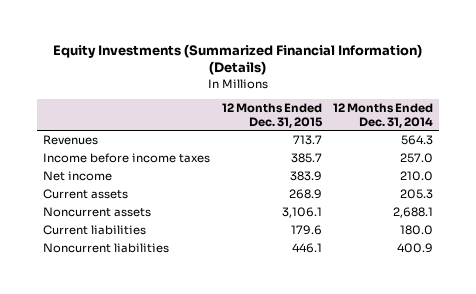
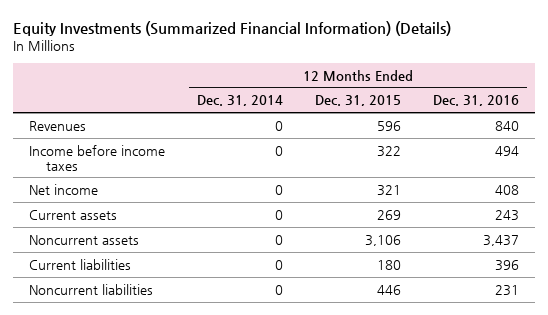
- | 12 Months Ended Dec. 31, 2015 | 12 Months Ended Dec. 31, 2014
+ | 12 Months Ended Dec. 31, 2014 | 12 Months Ended Dec. 31, 2015 | 12 Months Ended Dec. 31, 2016
- Revenues | 713.7 | 564.3
- Income before income taxes | 385.7 | 257.0
- Net income | 383.9 | 210.0
- Current assets | 268.9 | 205.3
- Noncurrent assets | 3,106.1 | 2,688.1
- Current liabilities | 179.6 | 180.0
- Noncurrent liabilities | 446.1 | 400.9
+ Revenues | 0 | 596 | 840
+ Income before income taxes | 0 | 322 | 494
+ Net income | 0 | 321 | 408
+ Current assets | 0 | 269 | 243
+ Noncurrent assets | 0 | 3,106 | 3,437
+ Current liabilities | 0 | 180 | 396
+ Noncurrent liabilities | 0 | 446 | 231

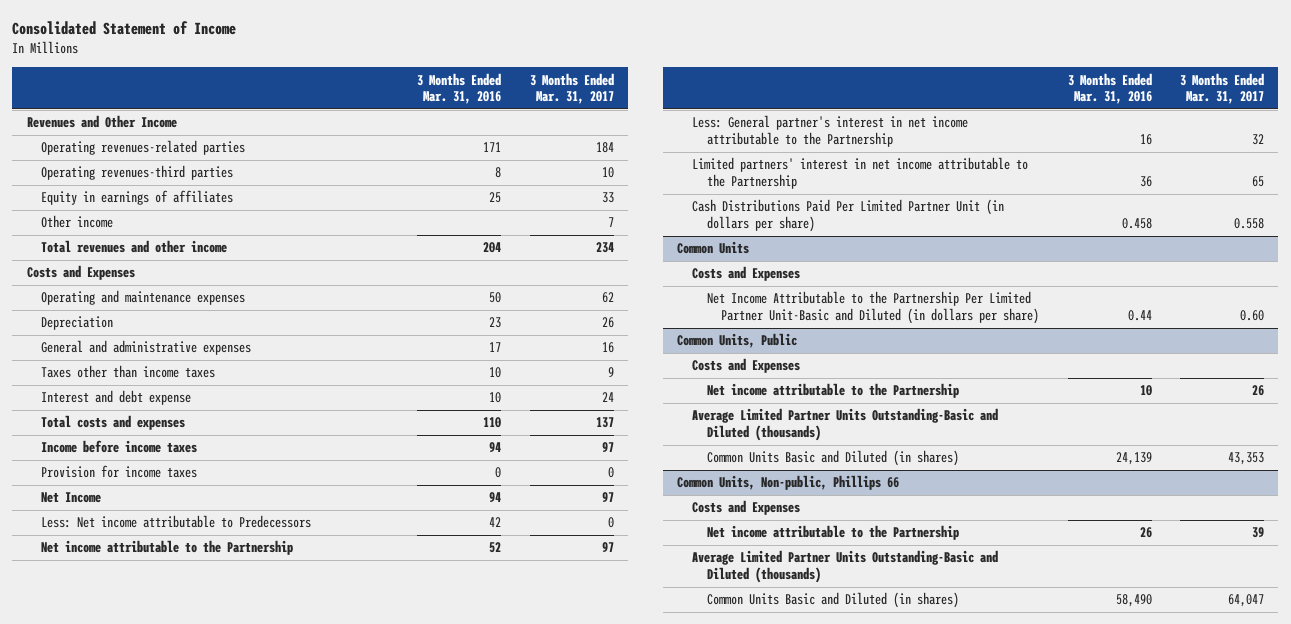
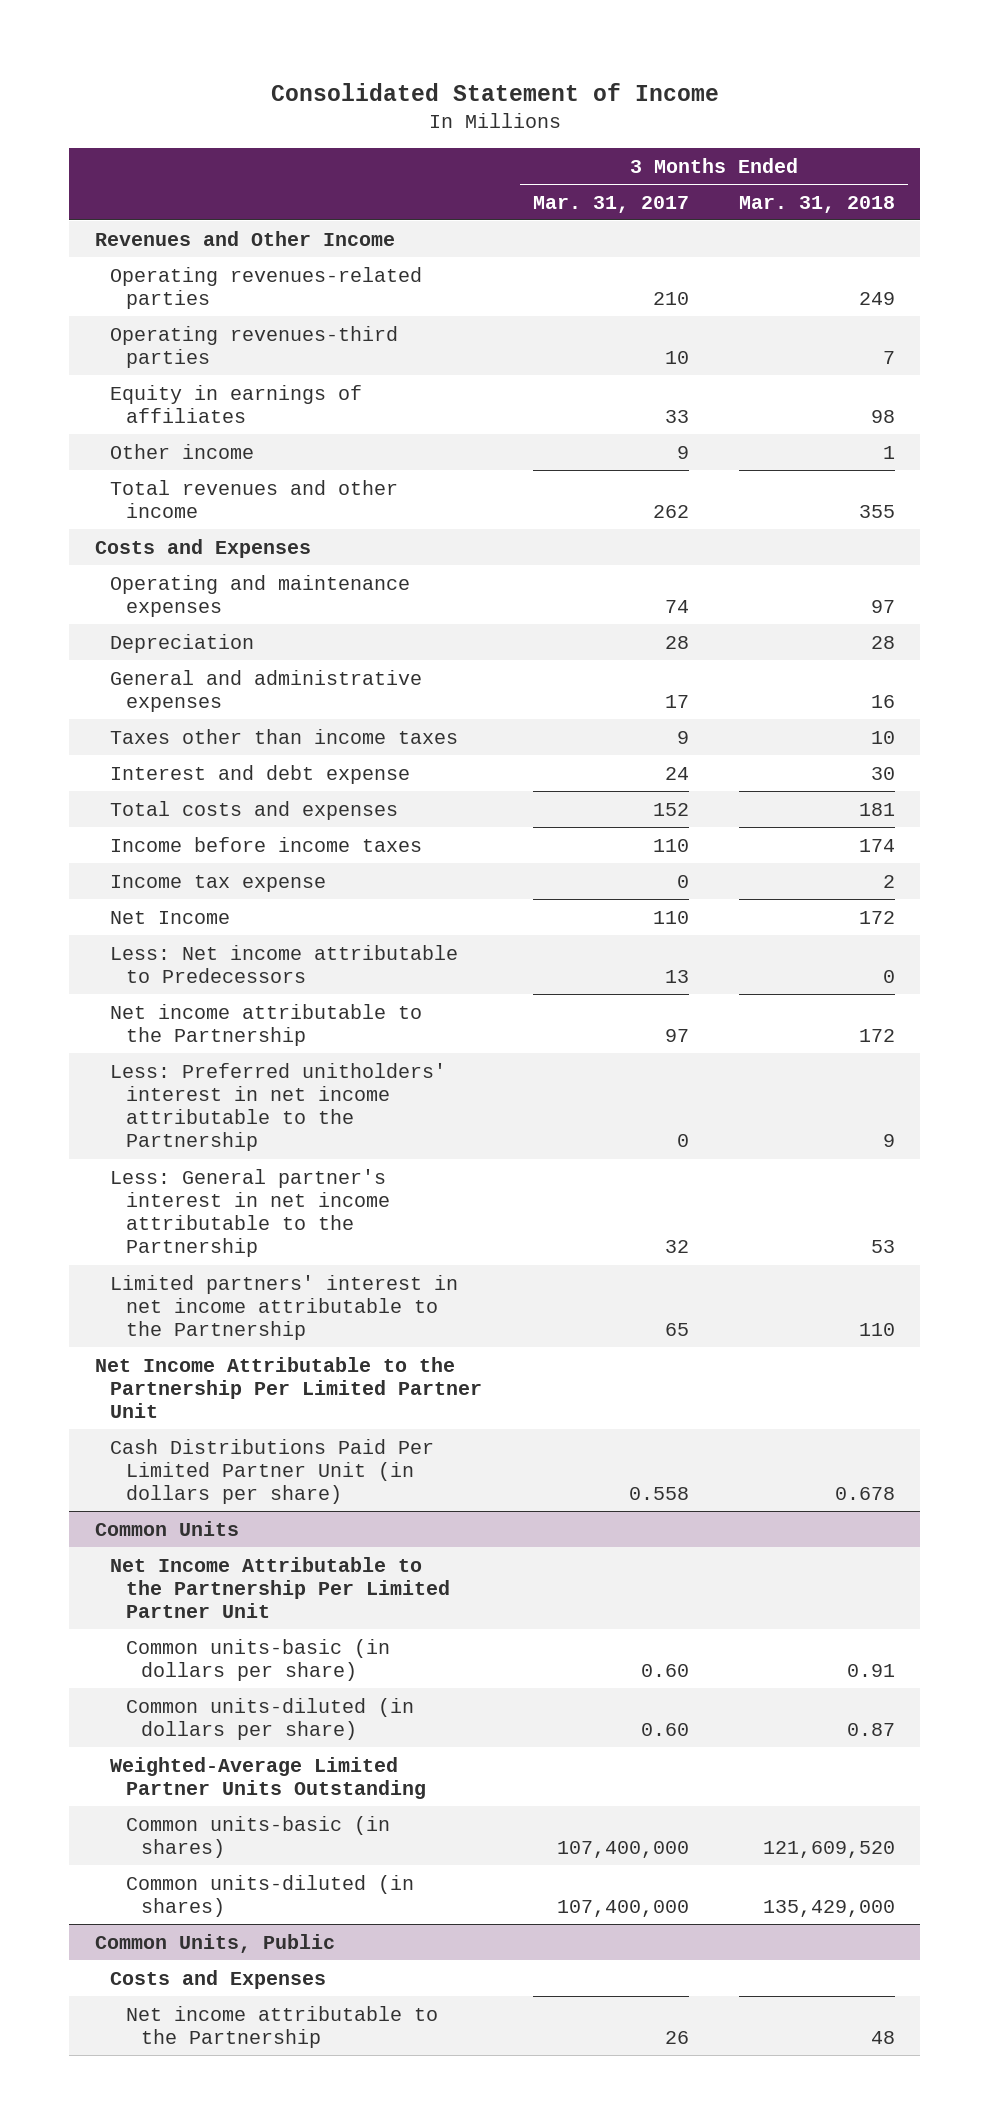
- | 3 Months Ended Mar. 31, 2016 | 3 Months Ended Mar. 31, 2017
+ | 3 Months Ended Mar. 31, 2017 | 3 Months Ended Mar. 31, 2018
- Operating revenues-related parties | 171 | 184
+ Operating revenues-related parties | 210 | 249
- Other income | | 7
- Total revenues and other income | 204 | 234
+ Other income | 9 | 1
+ Total revenues and other income | 262 | 355
- Operating and maintenance expenses | 50 | 62
- Depreciation | 23 | 26
- General and administrative expenses | 17 | 16
+ Operating and maintenance expenses | 74 | 97
+ Depreciation | 28 | 28
+ General and administrative expenses | 17 | 16
- Total costs and expenses | 110 | 137
- Income before income taxes | 94 | 97
- Provision for income taxes | 0 | 0
- Net Income | 94 | 97
- Less: Net income attributable to Predecessors | 42 | 0
+ Total costs and expenses | 152 | 181
+ Income before income taxes | 110 | 174
+ Income tax expense | 0 | 2
+ Net Income | 110 | 172
+ Less: Net income attributable to Predecessors | 13 | 0
+ Less: Preferred unitholders' interest in net income attributable to the Partnership | 0 | 9
+ Net Income Attributable to the Partnership Per Limited Partner Unit
@ Common Units
- Costs and Expenses
- Net Income Attributable to the Partnership Per Limited Partner Unit-Basic and Diluted (in dollars per share) | 0.44 | 0.60
+ Net Income Attributable to the Partnership Per Limited Partner Unit
+ Common units-basic (in dollars per share) | 0.60 | 0.91
+ Common units-diluted (in dollars per share) | 0.60 | 0.87
+ Weighted-Average Limited Partner Units Outstanding
+ Common units-basic (in shares) | 107,400,000 | 121,609,520
+ Common units-diluted (in shares) | 107,400,000 | 135,429,000
@ Common Units, Public
- Average Limited Partner Units Outstanding-Basic and Diluted (thousands)
- Common Units Basic and Diluted (in shares) | 24,139 | 43,353
- Common Units, Non-public, Phillips 66
- Costs and Expenses
- Net income attributable to the Partnership | 26 | 39
- Average Limited Partner Units Outstanding-Basic and Diluted (thousands)
- Common Units Basic and Diluted (in shares) | 58,490 | 64,047

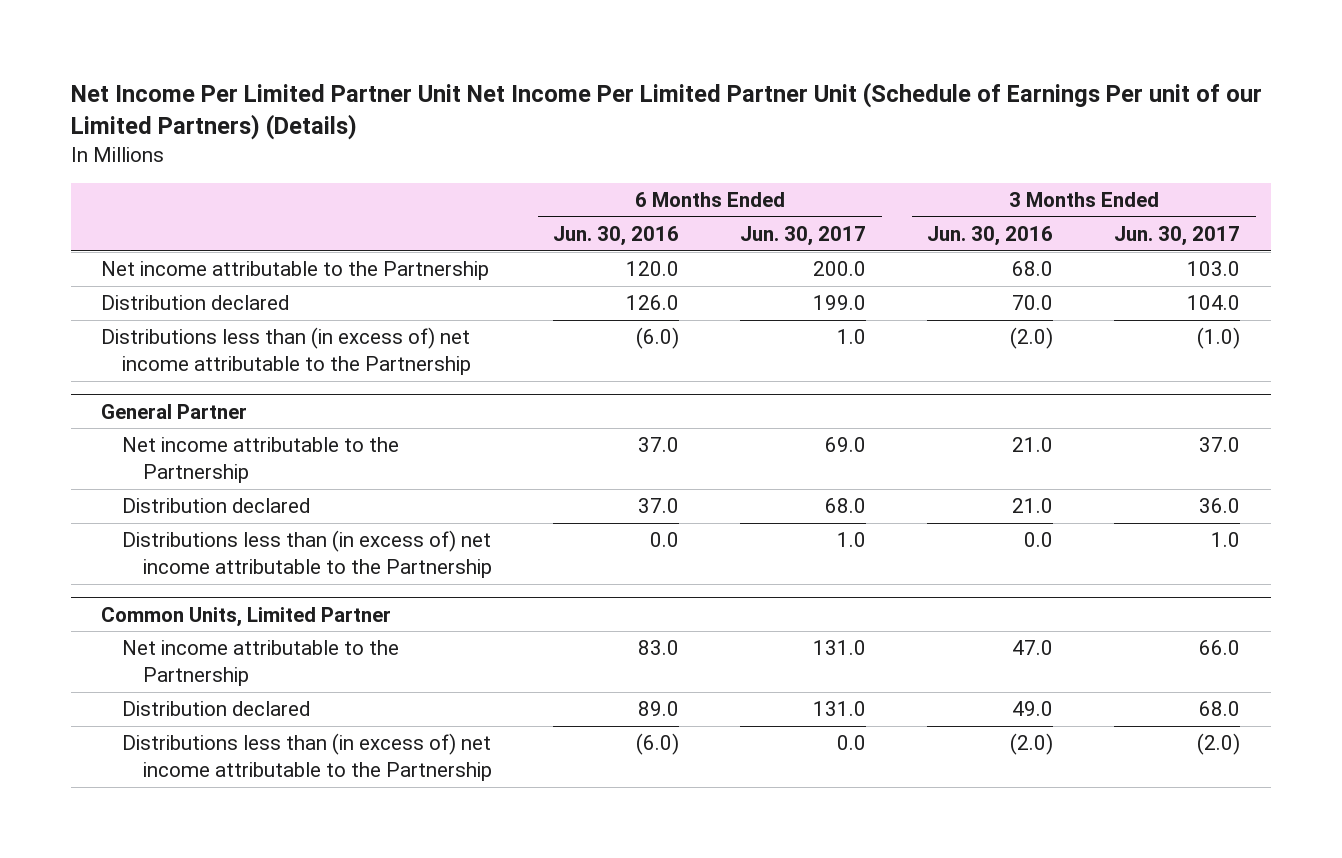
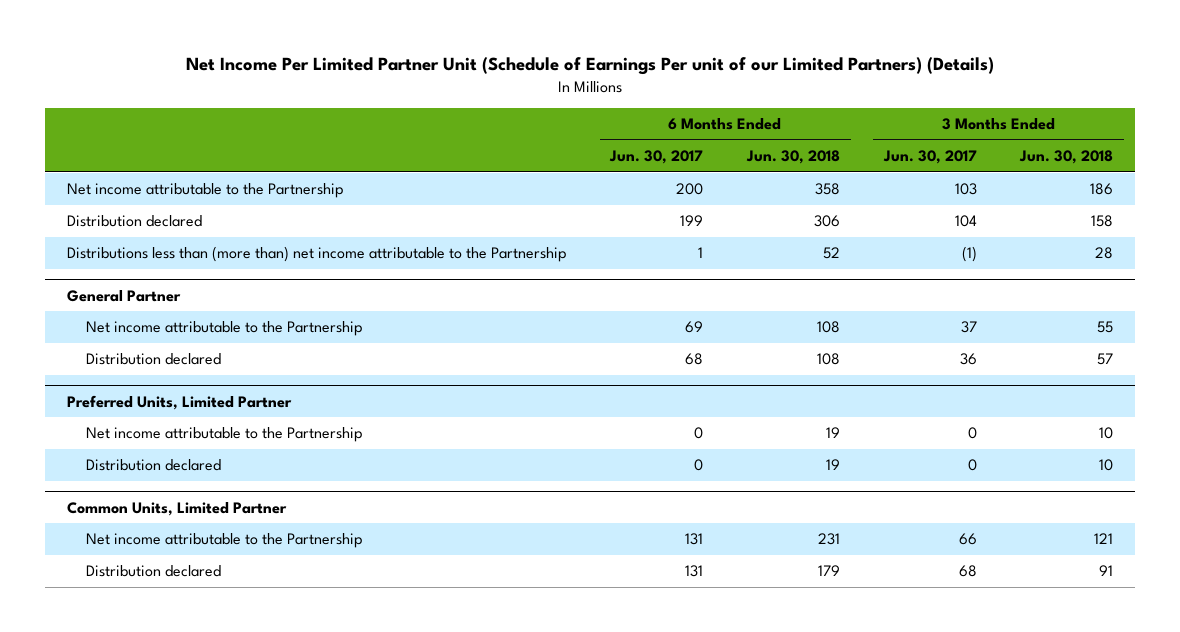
- Net Income Per Limited Partner Unit Net Income Per Limited Partner Unit (Schedule of Earnings Per unit of our Limited Partners) (Details)
+ Net Income Per Limited Partner Unit (Schedule of Earnings Per unit of our Limited Partners) (Details)
- | 6 Months Ended Jun. 30, 2016 | 6 Months Ended Jun. 30, 2017 | 3 Months Ended Jun. 30, 2016 | 3 Months Ended Jun. 30, 2017
+ | 6 Months Ended Jun. 30, 2017 | 6 Months Ended Jun. 30, 2018 | 3 Months Ended Jun. 30, 2017 | 3 Months Ended Jun. 30, 2018
- Net income attributable to the Partnership | 120.0 | 200.0 | 68.0 | 103.0
- Distribution declared | 126.0 | 199.0 | 70.0 | 104.0
- Distributions less than (in excess of) net income attributable to the Partnership | (6.0) | 1.0 | (2.0) | (1.0)
+ Net income attributable to the Partnership | 200 | 358 | 103 | 186
+ Distribution declared | 199 | 306 | 104 | 158
+ Distributions less than (more than) net income attributable to the Partnership | 1 | 52 | (1) | 28
@ General Partner
- Net income attributable to the Partnership | 37.0 | 69.0 | 21.0 | 37.0
- Distribution declared | 37.0 | 68.0 | 21.0 | 36.0
- Distributions less than (in excess of) net income attributable to the Partnership | 0.0 | 1.0 | 0.0 | 1.0
+ Net income attributable to the Partnership | 69 | 108 | 37 | 55
+ Distribution declared | 68 | 108 | 36 | 57
+ Preferred Units, Limited Partner
+ Net income attributable to the Partnership | 0 | 19 | 0 | 10
+ Distribution declared | 0 | 19 | 0 | 10
@ Common Units, Limited Partner
- Net income attributable to the Partnership | 83.0 | 131.0 | 47.0 | 66.0
- Distribution declared | 89.0 | 131.0 | 49.0 | 68.0
- Distributions less than (in excess of) net income attributable to the Partnership | (6.0) | 0.0 | (2.0) | (2.0)
+ Net income attributable to the Partnership | 131 | 231 | 66 | 121
+ Distribution declared | 131 | 179 | 68 | 91

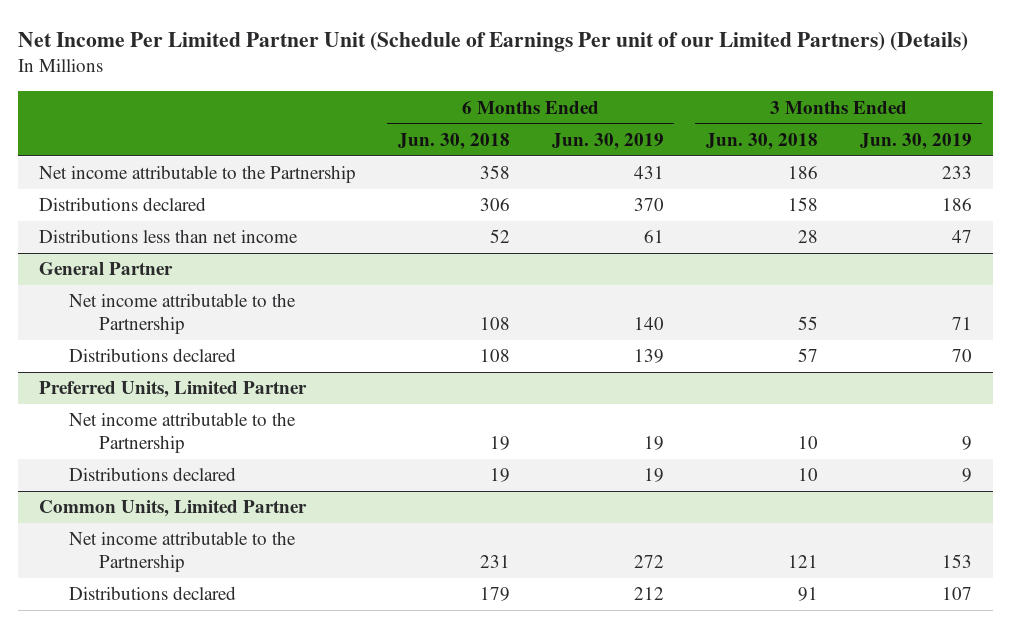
- | 6 Months Ended Jun. 30, 2017 | 6 Months Ended Jun. 30, 2018 | 3 Months Ended Jun. 30, 2017 | 3 Months Ended Jun. 30, 2018
+ | 6 Months Ended Jun. 30, 2018 | 6 Months Ended Jun. 30, 2019 | 3 Months Ended Jun. 30, 2018 | 3 Months Ended Jun. 30, 2019
- Distribution declared | 199 | 306 | 104 | 158
- Distributions less than (more than) net income attributable to the Partnership | 1 | 52 | (1) | 28
+ Distributions declared | 306 | 370 | 158 | 186
+ Distributions less than net income | 52 | 61 | 28 | 47
@ General Partner
- Distribution declared | 68 | 108 | 36 | 57
+ Distributions declared | 108 | 139 | 57 | 70
@ Preferred Units, Limited Partner
- Distribution declared | 0 | 19 | 0 | 10
+ Distributions declared | 19 | 19 | 10 | 9
@ Common Units, Limited Partner
- Distribution declared | 131 | 179 | 68 | 91
+ Distributions declared | 179 | 212 | 91 | 107

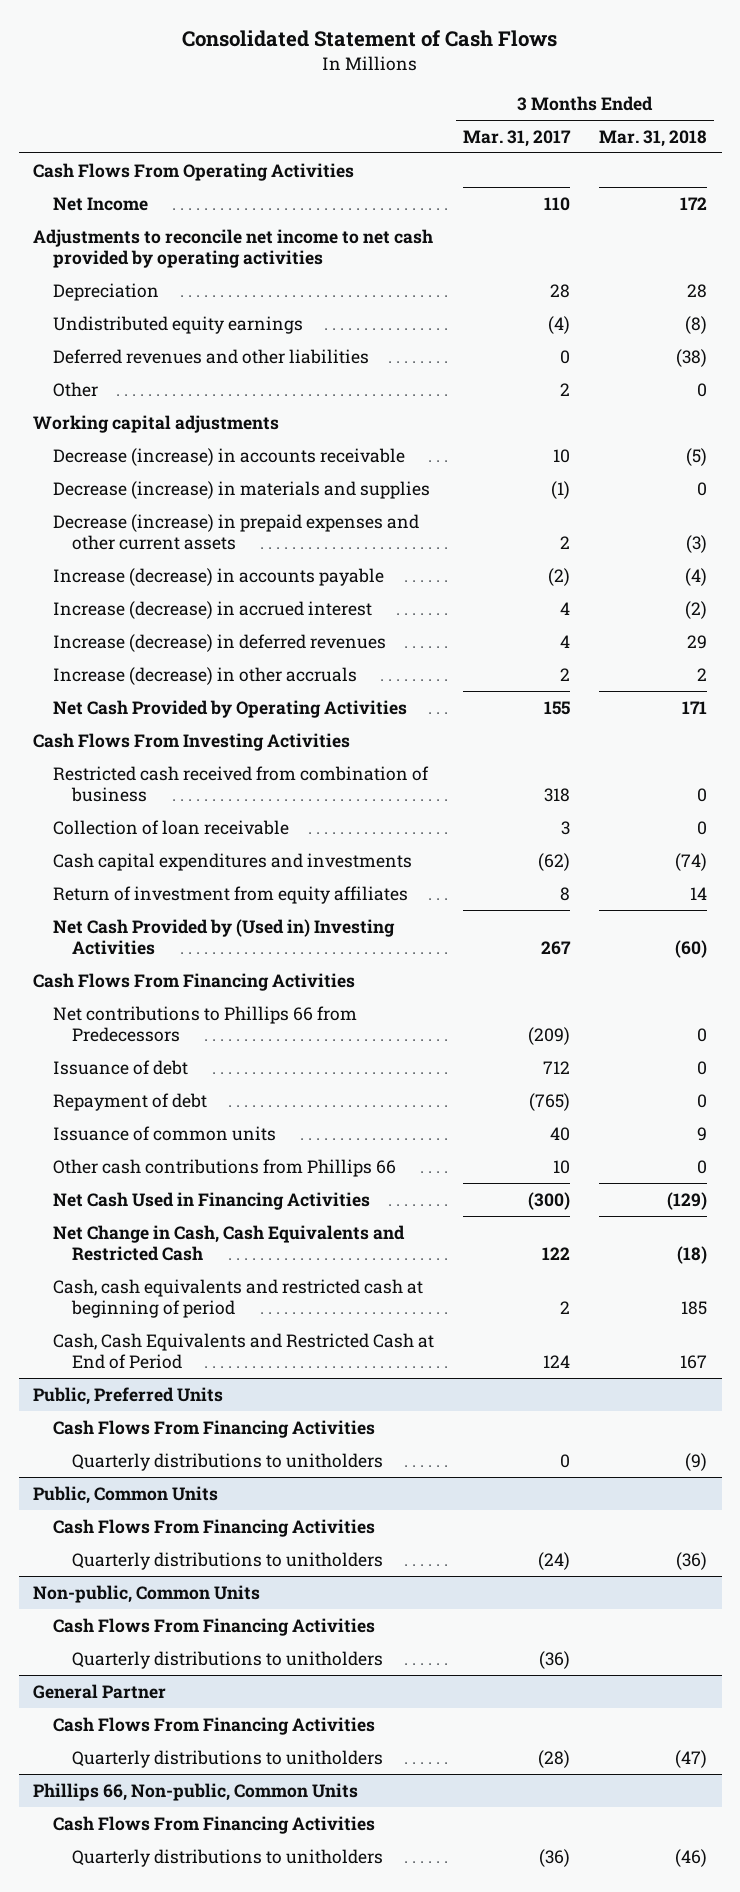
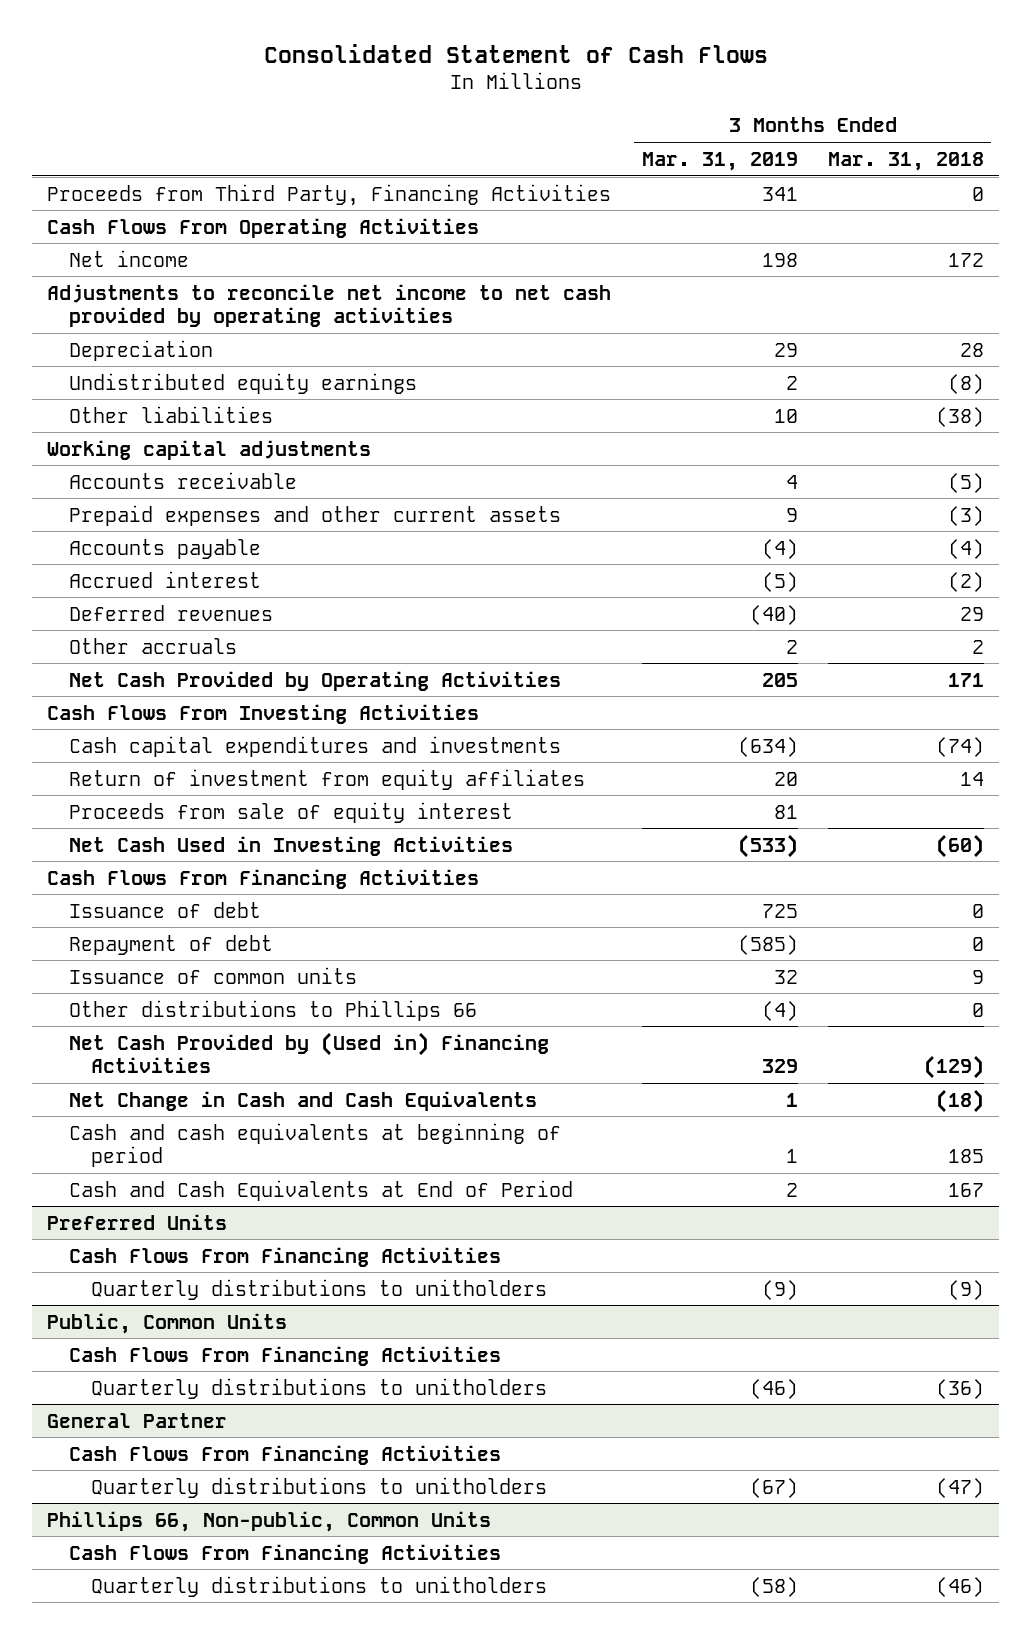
- | 3 Months Ended Mar. 31, 2017 | 3 Months Ended Mar. 31, 2018
+ | 3 Months Ended Mar. 31, 2019 | 3 Months Ended Mar. 31, 2018
+ Proceeds from Third Party, Financing Activities | 341 | 0
- Net Income | 110 | 172
+ Net income | 198 | 172
- Deferred revenues and other liabilities | 0 | (38)
- Other | 2 | 0
+ Other liabilities | 10 | (38)
- Decrease (increase) in accounts receivable | 10 | (5)
- Decrease (increase) in materials and supplies | (1) | 0
- Decrease (increase) in prepaid expenses and other current assets | 2 | (3)
- Increase (decrease) in accounts payable | (2) | (4)
- Increase (decrease) in accrued interest | 4 | (2)
- Increase (decrease) in deferred revenues | 4 | 29
- Increase (decrease) in other accruals | 2 | 2
+ Accounts receivable | 4 | (5)
+ Prepaid expenses and other current assets | 9 | (3)
+ Accounts payable | (4) | (4)
+ Accrued interest | (5) | (2)
+ Deferred revenues | (40) | 29
+ Other accruals | 2 | 2
- Restricted cash received from combination of business | 318 | 0
- Collection of loan receivable | 3 | 0
- Net Cash Provided by (Used in) Investing Activities | 267 | (60)
+ Proceeds from sale of equity interest | 81 |
+ Net Cash Used in Investing Activities | (533) | (60)
- Net contributions to Phillips 66 from Predecessors | (209) | 0
- Other cash contributions from Phillips 66 | 10 | 0
- Net Cash Used in Financing Activities | (300) | (129)
- Net Change in Cash, Cash Equivalents and Restricted Cash | 122 | (18)
- Cash, cash equivalents and restricted cash at beginning of period | 2 | 185
- Cash, Cash Equivalents and Restricted Cash at End of Period | 124 | 167
- Public, Preferred Units
+ Other distributions to Phillips 66 | (4) | 0
+ Net Cash Provided by (Used in) Financing Activities | 329 | (129)
+ Net Change in Cash and Cash Equivalents | 1 | (18)
+ Cash and cash equivalents at beginning of period | 1 | 185
+ Cash and Cash Equivalents at End of Period | 2 | 167
+ Preferred Units
- Non-public, Common Units
- Cash Flows From Financing Activities
- Quarterly distributions to unitholders | (36) |

